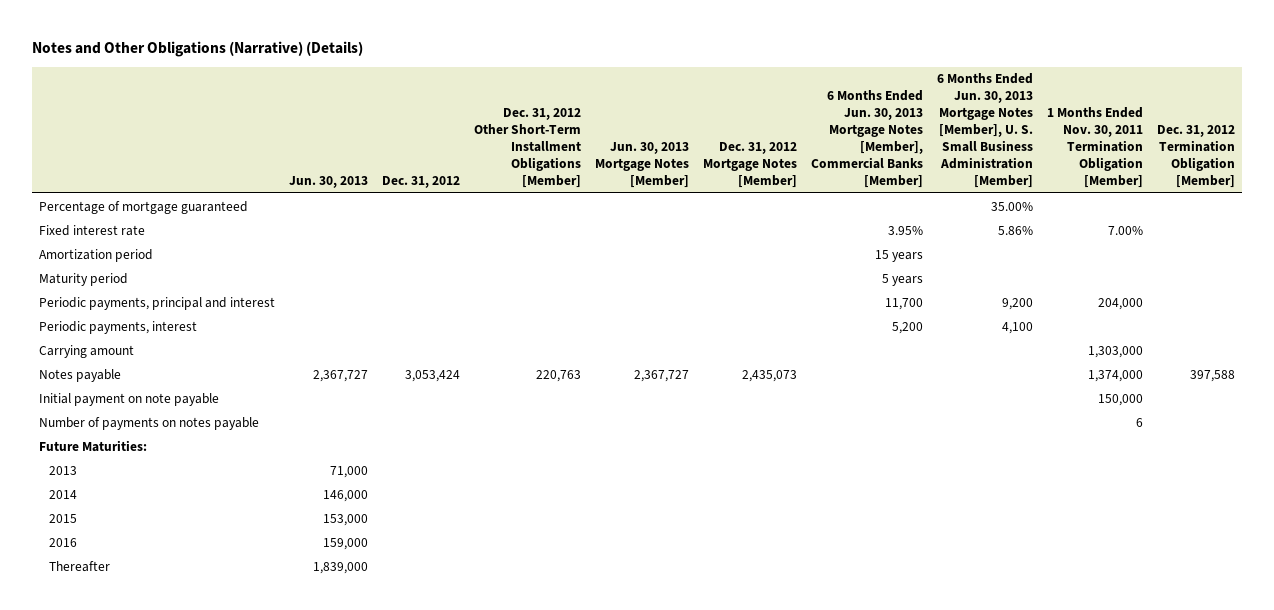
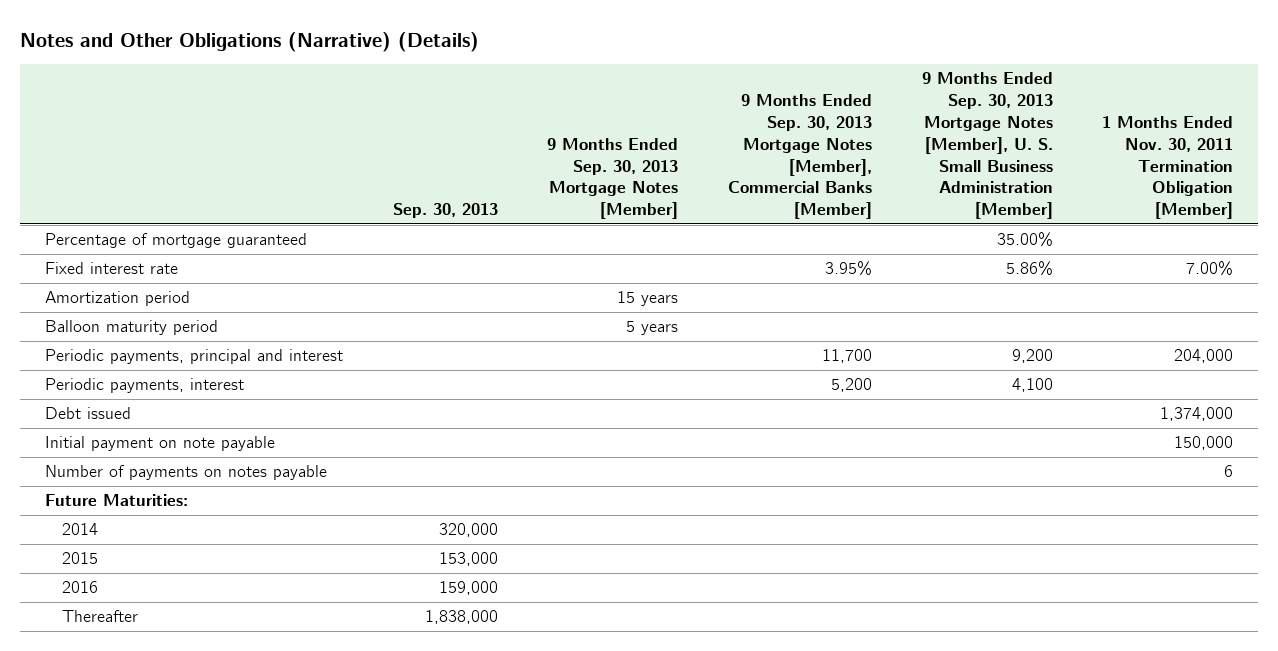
- | Jun. 30, 2013 | Dec. 31, 2012 | Dec. 31, 2012 Other Short-Term Installment Obligations [Member] | Jun. 30, 2013 Mortgage Notes [Member] | Dec. 31, 2012 Mortgage Notes [Member] | 6 Months Ended Jun. 30, 2013 Mortgage Notes [Member], Commercial Banks [Member] | 6 Months Ended Jun. 30, 2013 Mortgage Notes [Member], U. S. Small Business Administration [Member] | 1 Months Ended Nov. 30, 2011 Termination Obligation [Member] | Dec. 31, 2012 Termination Obligation [Member]
+ | Sep. 30, 2013 | 9 Months Ended Sep. 30, 2013 Mortgage Notes [Member] | 9 Months Ended Sep. 30, 2013 Mortgage Notes [Member], Commercial Banks [Member] | 9 Months Ended Sep. 30, 2013 Mortgage Notes [Member], U. S. Small Business Administration [Member] | 1 Months Ended Nov. 30, 2011 Termination Obligation [Member]
- Maturity period | | | | | | 5 years | | |
+ Balloon maturity period | | 5 years | | |
- Carrying amount | | | | | | | | 1,303,000 |
- Notes payable | 2,367,727 | 3,053,424 | 220,763 | 2,367,727 | 2,435,073 | | | 1,374,000 | 397,588
+ Debt issued | | | | | 1,374,000
- 2013 | 71,000 | | | | | | | |

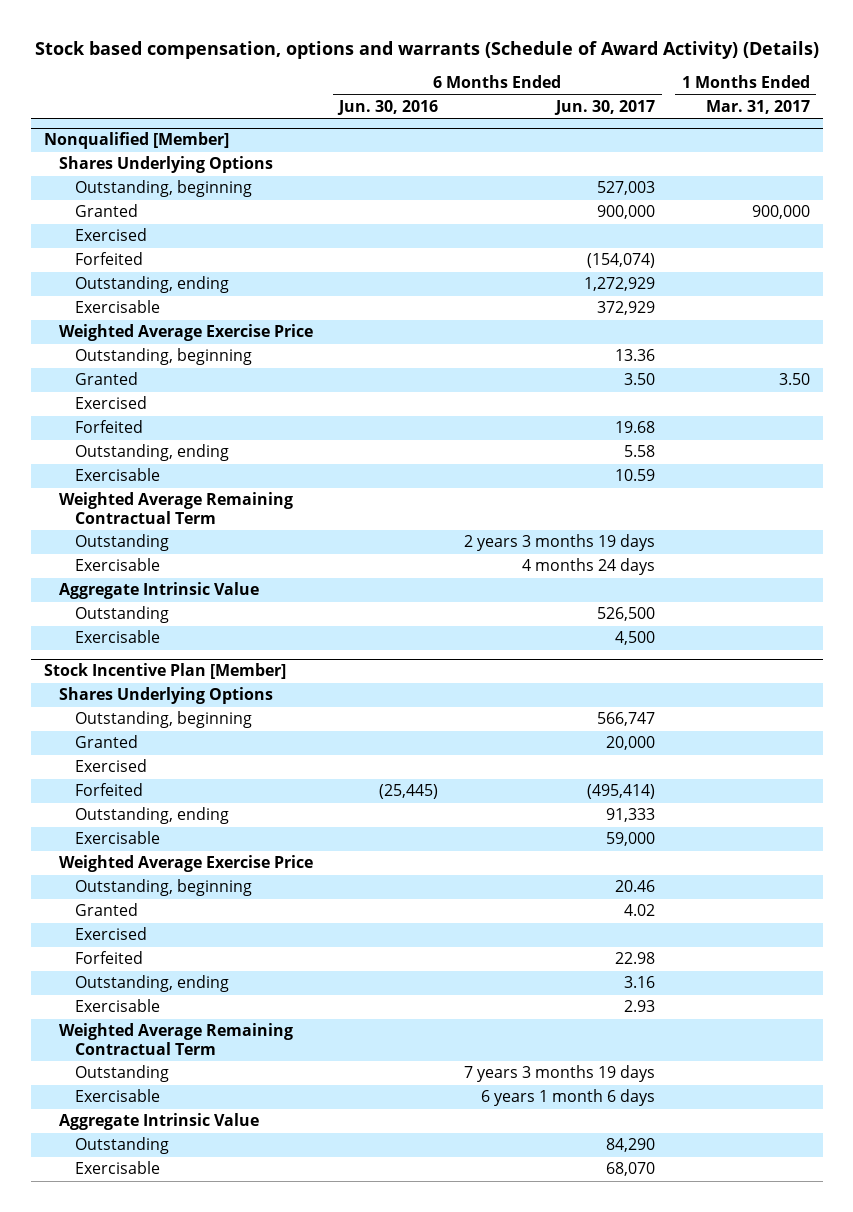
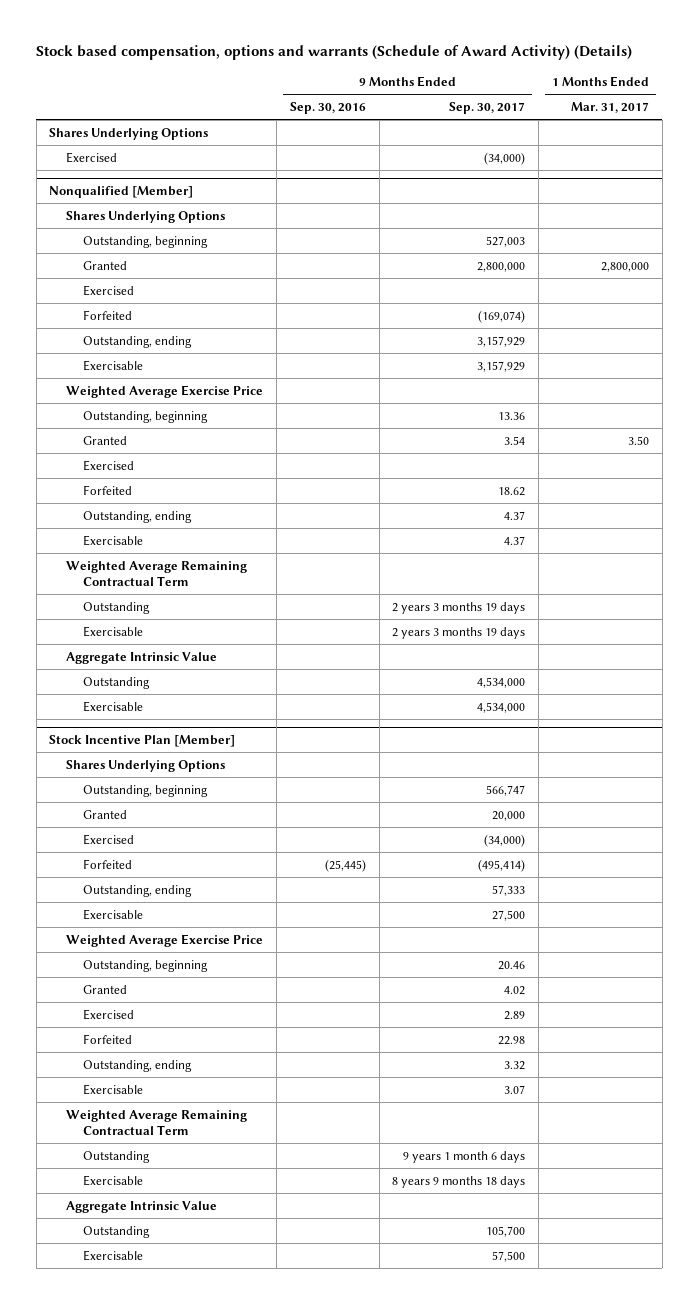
- | 6 Months Ended Jun. 30, 2016 | 6 Months Ended Jun. 30, 2017 | 1 Months Ended Mar. 31, 2017
+ | 9 Months Ended Sep. 30, 2016 | 9 Months Ended Sep. 30, 2017 | 1 Months Ended Mar. 31, 2017
+ Shares Underlying Options
+ Exercised | | (34,000) |
@ Nonqualified [Member]
- Granted | | 900,000 | 900,000
+ Granted | | 2,800,000 | 2,800,000

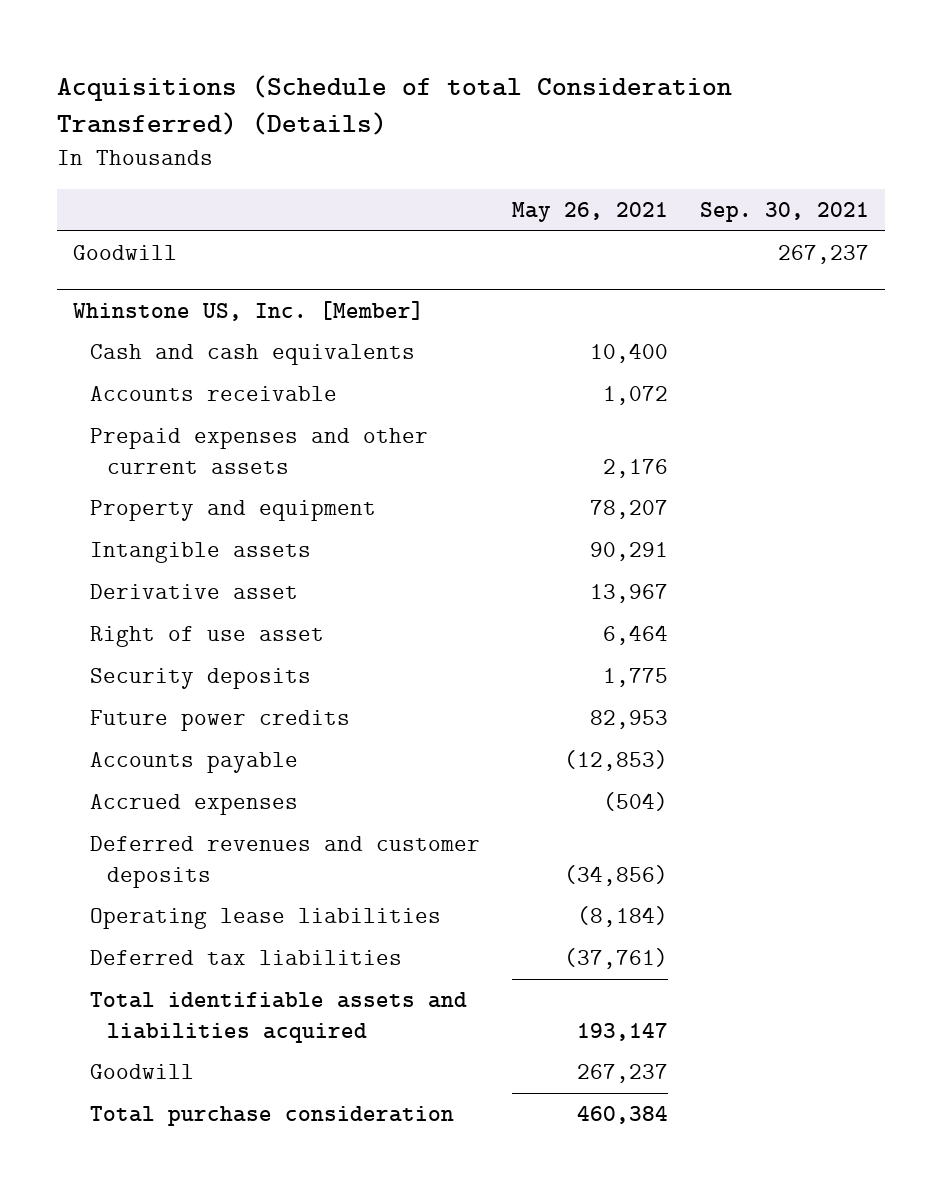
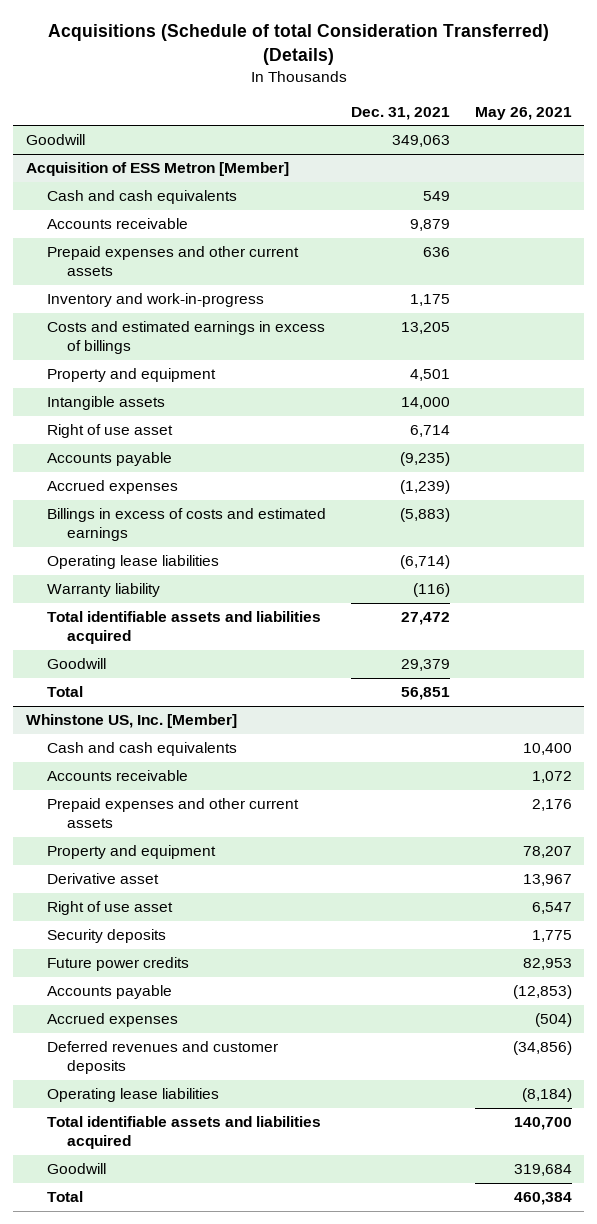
- | May 26, 2021 | Sep. 30, 2021
+ | Dec. 31, 2021 | May 26, 2021
+ Acquisition of ESS Metron [Member]
+ Cash and cash equivalents | 549 |
+ Accounts receivable | 9,879 |
+ Prepaid expenses and other current assets | 636 |
+ Inventory and work-in-progress | 1,175 |
+ Costs and estimated earnings in excess of billings | 13,205 |
+ Property and equipment | 4,501 |
+ Intangible assets | 14,000 |
+ Right of use asset | 6,714 |
+ Accounts payable | (9,235) |
+ Accrued expenses | (1,239) |
+ Billings in excess of costs and estimated earnings | (5,883) |
+ Operating lease liabilities | (6,714) |
+ Warranty liability | (116) |
+ Total identifiable assets and liabilities acquired | 27,472 |
+ Goodwill | 29,379 |
+ Total | 56,851 |
@ Whinstone US, Inc. [Member]
- Intangible assets | 90,291 |
- Right of use asset | 6,464 |
+ Right of use asset | | 6,547
- Deferred tax liabilities | (37,761) |
- Total identifiable assets and liabilities acquired | 193,147 |
- Goodwill | 267,237 |
- Total purchase consideration | 460,384 |
+ Total identifiable assets and liabilities acquired | | 140,700
+ Goodwill | | 319,684
+ Total | | 460,384

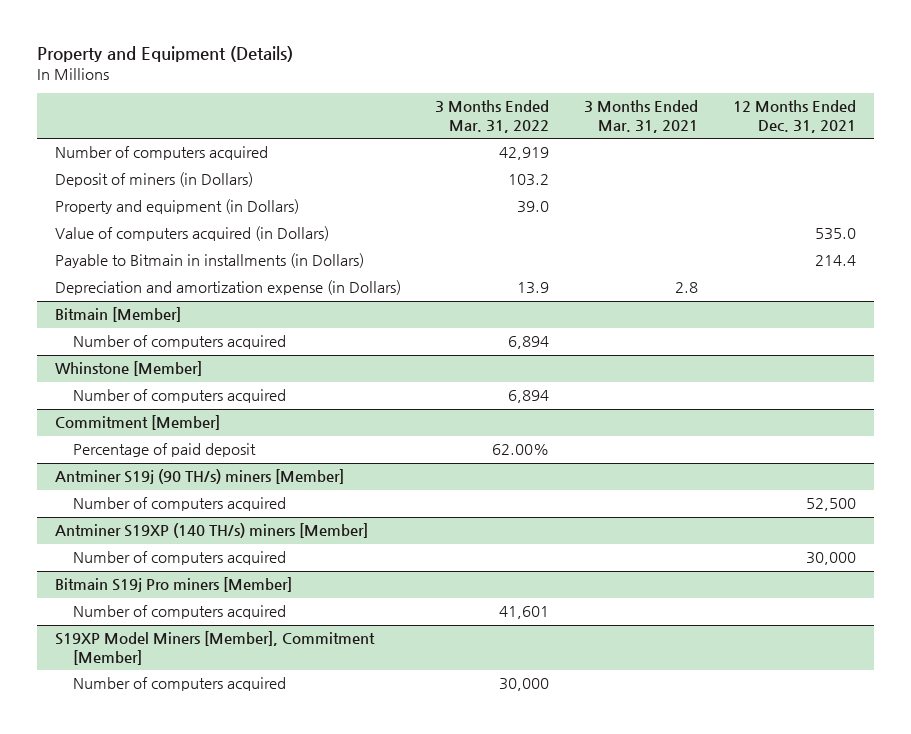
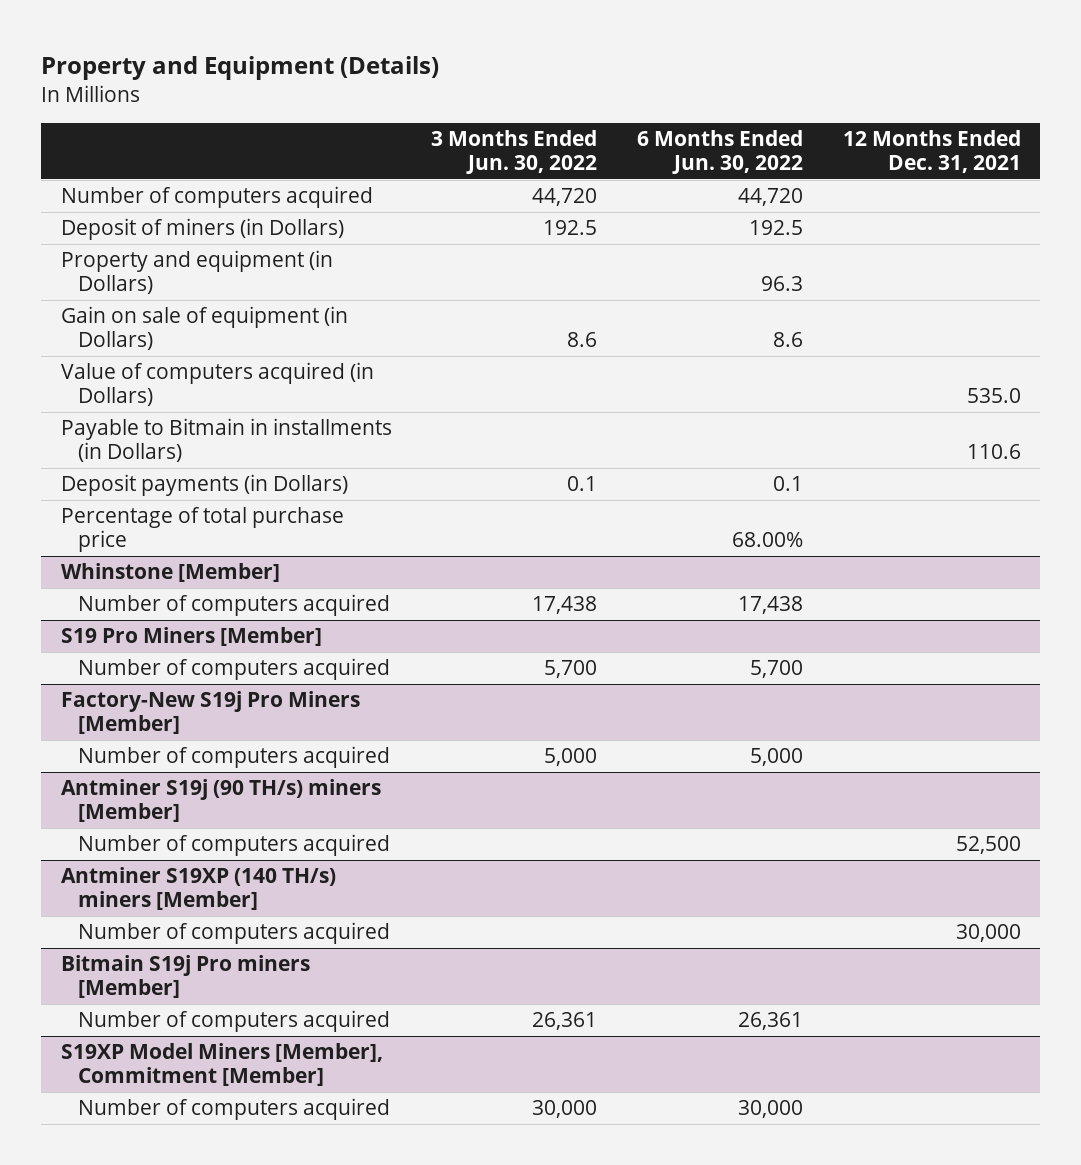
- | 3 Months Ended Mar. 31, 2022 | 3 Months Ended Mar. 31, 2021 | 12 Months Ended Dec. 31, 2021
+ | 3 Months Ended Jun. 30, 2022 | 6 Months Ended Jun. 30, 2022 | 12 Months Ended Dec. 31, 2021
+ Gain on sale of equipment (in Dollars) | 8.6 | 8.6 |
- Payable to Bitmain in installments (in Dollars) | | | 214.4
- Depreciation and amortization expense (in Dollars) | 13.9 | 2.8 |
- Bitmain [Member]
- Number of computers acquired | 6,894 | |
+ Payable to Bitmain in installments (in Dollars) | | | 110.6
+ Deposit payments (in Dollars) | 0.1 | 0.1 |
+ Percentage of total purchase price | | 68.00% |
- Commitment [Member]
- Percentage of paid deposit | 62.00% | |
+ S19 Pro Miners [Member]
+ Number of computers acquired | 5,700 | 5,700 |
+ Factory-New S19j Pro Miners [Member]
+ Number of computers acquired | 5,000 | 5,000 |

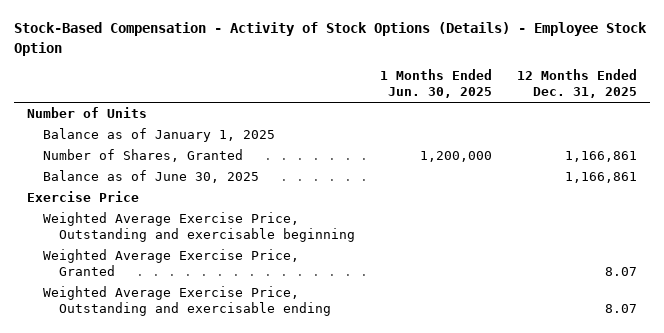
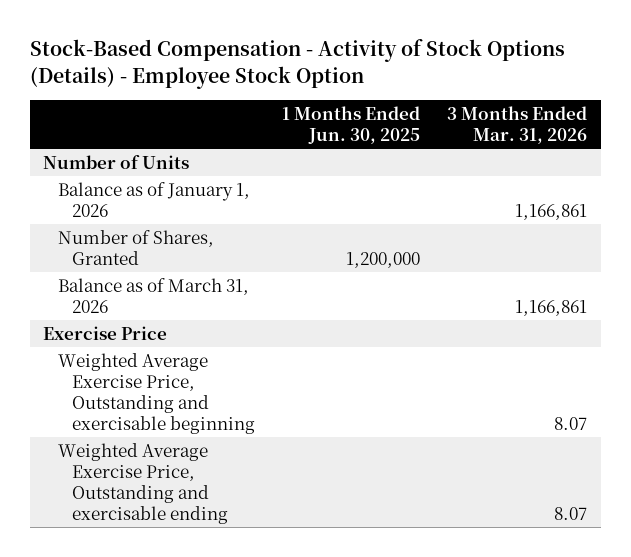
- | 1 Months Ended Jun. 30, 2025 | 12 Months Ended Dec. 31, 2025
+ | 1 Months Ended Jun. 30, 2025 | 3 Months Ended Mar. 31, 2026
- Balance as of January 1, 2025
+ Balance as of January 1, 2026 | | 1,166,861
- Balance as of June 30, 2025 | | 1,166,861
+ Balance as of March 31, 2026 | | 1,166,861
- Weighted Average Exercise Price, Granted | | 8.07

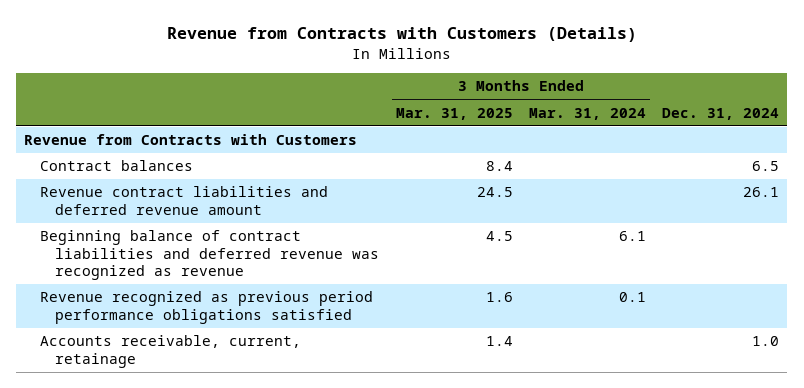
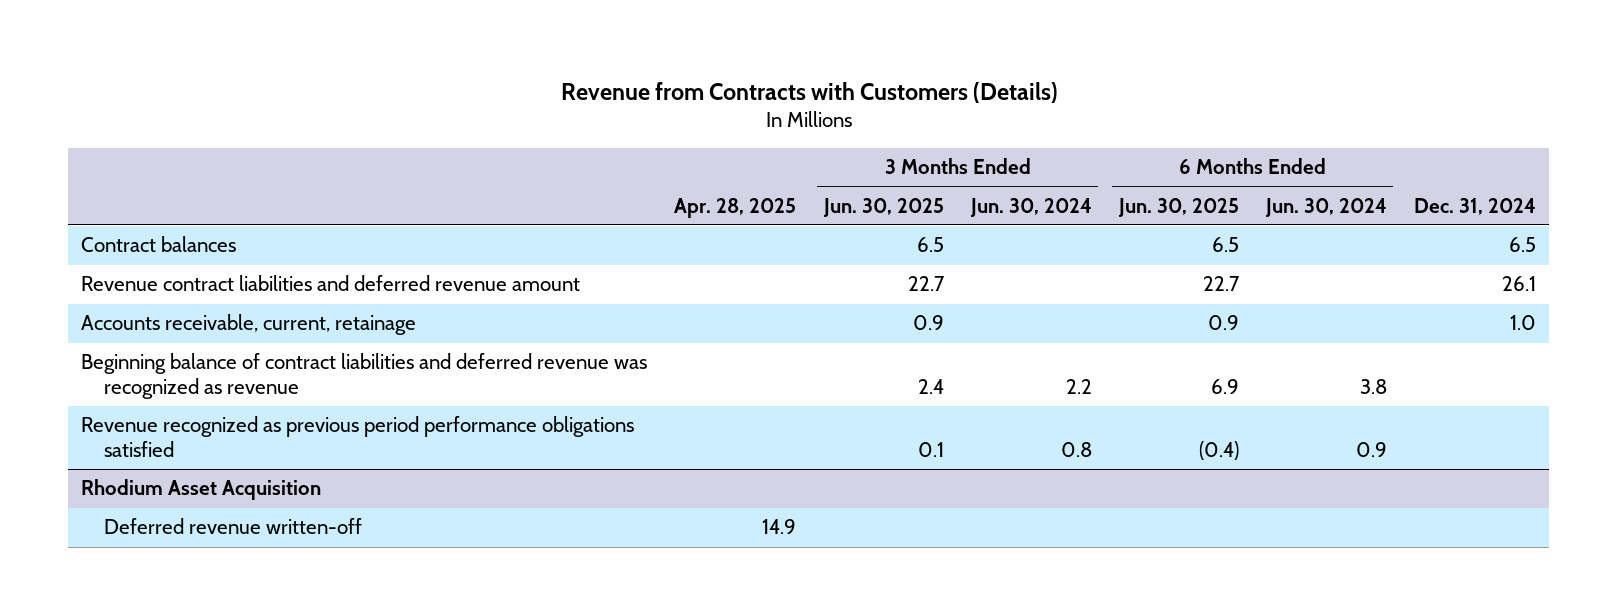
- | 3 Months Ended Mar. 31, 2025 | 3 Months Ended Mar. 31, 2024 | Dec. 31, 2024
+ | Apr. 28, 2025 | 3 Months Ended Jun. 30, 2025 | 3 Months Ended Jun. 30, 2024 | 6 Months Ended Jun. 30, 2025 | 6 Months Ended Jun. 30, 2024 | Dec. 31, 2024
- Revenue from Contracts with Customers
moved up: Accounts receivable, current, retainage | | 0.9 | | 0.9 | | 1.0
+ Rhodium Asset Acquisition
+ Deferred revenue written-off | 14.9 | | | | |

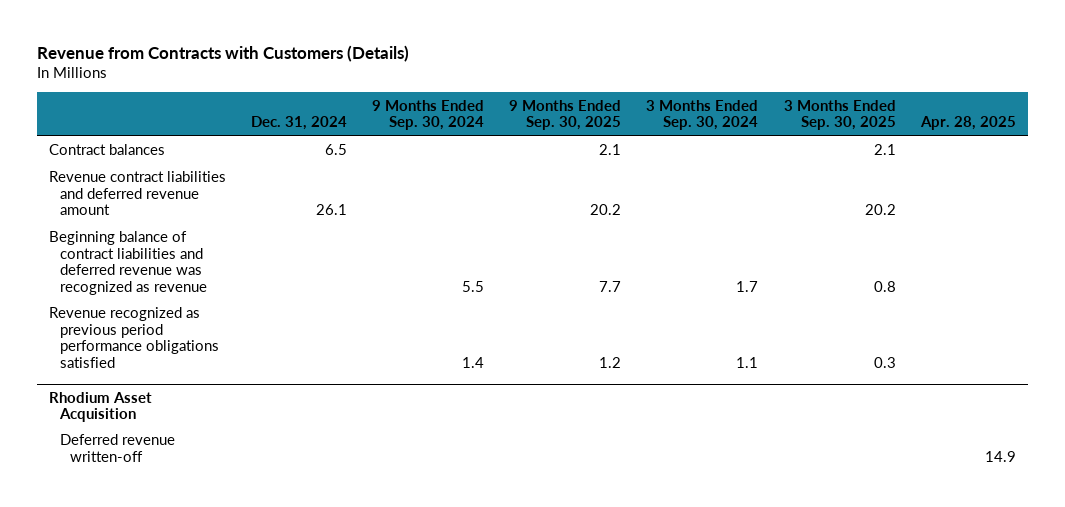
- | Apr. 28, 2025 | 3 Months Ended Jun. 30, 2025 | 3 Months Ended Jun. 30, 2024 | 6 Months Ended Jun. 30, 2025 | 6 Months Ended Jun. 30, 2024 | Dec. 31, 2024
+ | Dec. 31, 2024 | 9 Months Ended Sep. 30, 2024 | 9 Months Ended Sep. 30, 2025 | 3 Months Ended Sep. 30, 2024 | 3 Months Ended Sep. 30, 2025 | Apr. 28, 2025
- Accounts receivable, current, retainage | | 0.9 | | 0.9 | | 1.0

